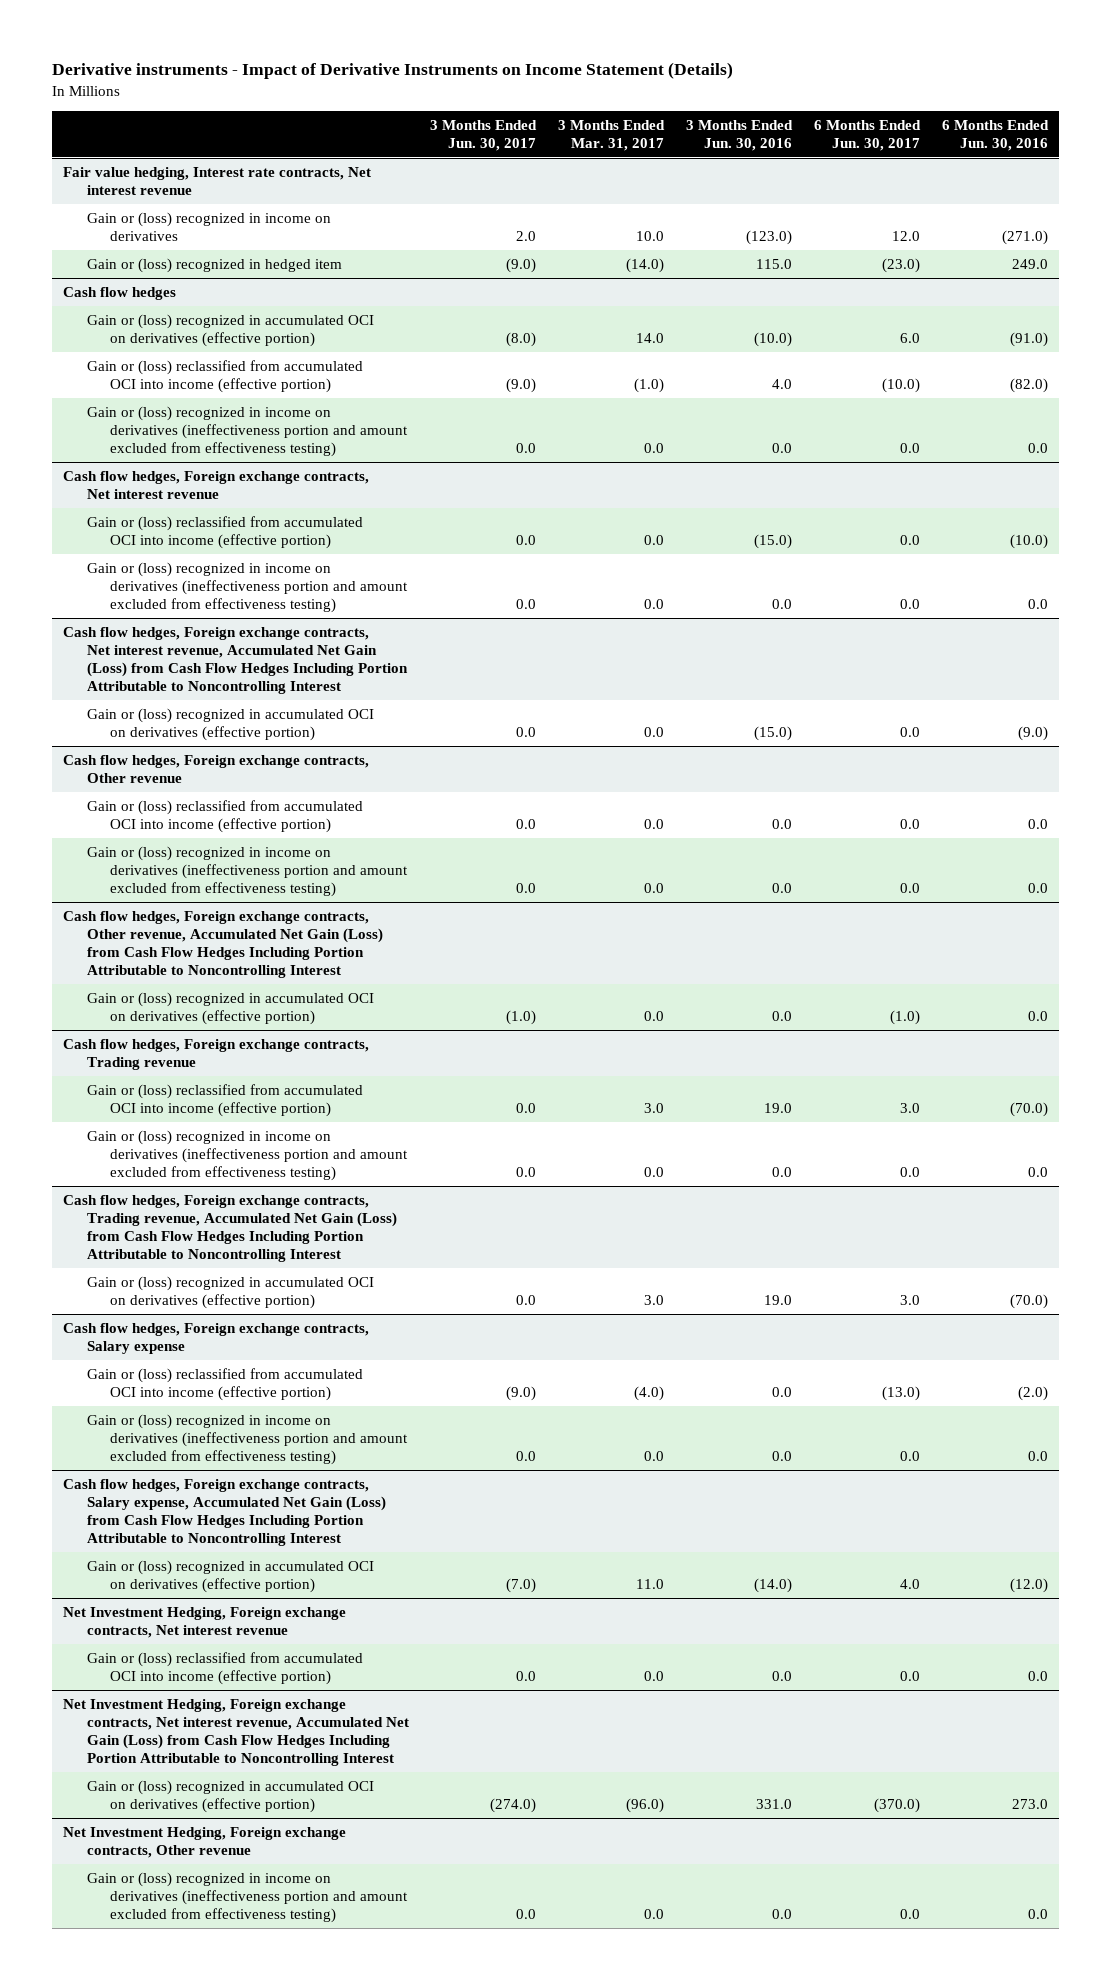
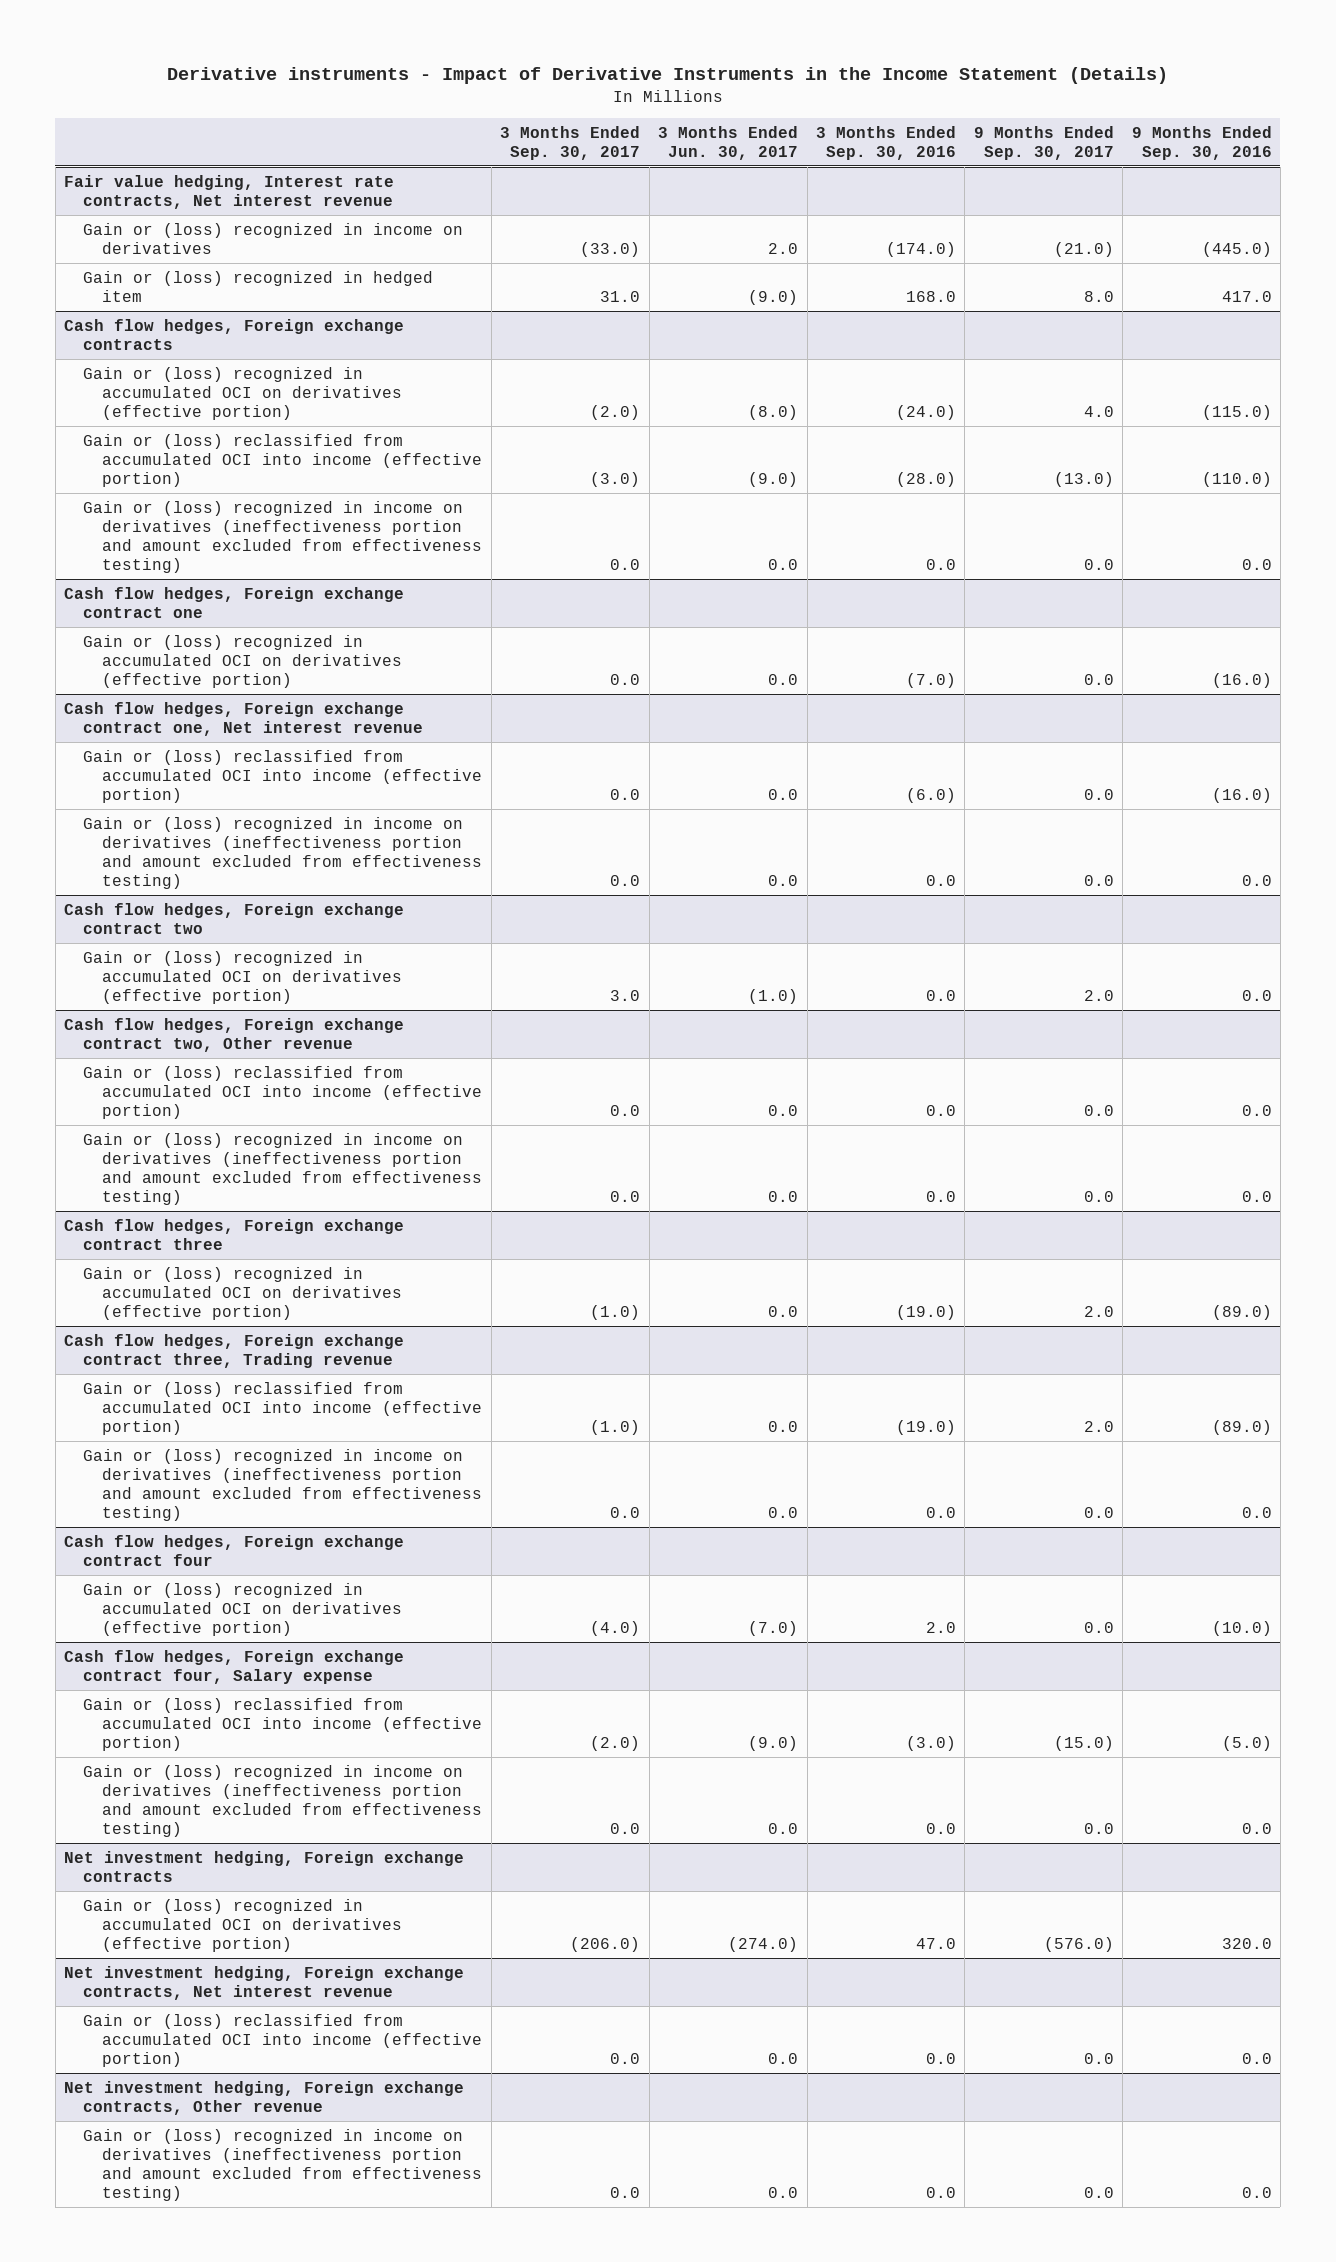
- Derivative instruments - Impact of Derivative Instruments on Income Statement (Details)
+ Derivative instruments - Impact of Derivative Instruments in the Income Statement (Details)
- | 3 Months Ended Jun. 30, 2017 | 3 Months Ended Mar. 31, 2017 | 3 Months Ended Jun. 30, 2016 | 6 Months Ended Jun. 30, 2017 | 6 Months Ended Jun. 30, 2016
+ | 3 Months Ended Sep. 30, 2017 | 3 Months Ended Jun. 30, 2017 | 3 Months Ended Sep. 30, 2016 | 9 Months Ended Sep. 30, 2017 | 9 Months Ended Sep. 30, 2016
- Cash flow hedges
+ Cash flow hedges, Foreign exchange contracts
- Cash flow hedges, Foreign exchange contracts, Net interest revenue
- Gain or (loss) reclassified from accumulated OCI into income (effective portion) | 0.0 | 0.0 | (15.0) | 0.0 | (10.0)
- Gain or (loss) recognized in income on derivatives (ineffectiveness portion and amount excluded from effectiveness testing) | 0.0 | 0.0 | 0.0 | 0.0 | 0.0
- Cash flow hedges, Foreign exchange contracts, Net interest revenue, Accumulated Net Gain (Loss) from Cash Flow Hedges Including Portion Attributable to Noncontrolling Interest
+ Cash flow hedges, Foreign exchange contract one
- Cash flow hedges, Foreign exchange contracts, Other revenue
+ Cash flow hedges, Foreign exchange contract one, Net interest revenue
- Cash flow hedges, Foreign exchange contracts, Other revenue, Accumulated Net Gain (Loss) from Cash Flow Hedges Including Portion Attributable to Noncontrolling Interest
+ Cash flow hedges, Foreign exchange contract two
- Cash flow hedges, Foreign exchange contracts, Trading revenue
+ Cash flow hedges, Foreign exchange contract two, Other revenue
- Cash flow hedges, Foreign exchange contracts, Trading revenue, Accumulated Net Gain (Loss) from Cash Flow Hedges Including Portion Attributable to Noncontrolling Interest
+ Cash flow hedges, Foreign exchange contract three
- Cash flow hedges, Foreign exchange contracts, Salary expense
- Gain or (loss) reclassified from accumulated OCI into income (effective portion) | (9.0) | (4.0) | 0.0 | (13.0) | (2.0)
+ Cash flow hedges, Foreign exchange contract three, Trading revenue
+ Gain or (loss) reclassified from accumulated OCI into income (effective portion) | (1.0) | 0.0 | (19.0) | 2.0 | (89.0)
- Cash flow hedges, Foreign exchange contracts, Salary expense, Accumulated Net Gain (Loss) from Cash Flow Hedges Including Portion Attributable to Noncontrolling Interest
+ Cash flow hedges, Foreign exchange contract four
- Net Investment Hedging, Foreign exchange contracts, Net interest revenue
- Gain or (loss) reclassified from accumulated OCI into income (effective portion) | 0.0 | 0.0 | 0.0 | 0.0 | 0.0
- Net Investment Hedging, Foreign exchange contracts, Net interest revenue, Accumulated Net Gain (Loss) from Cash Flow Hedges Including Portion Attributable to Noncontrolling Interest
+ Cash flow hedges, Foreign exchange contract four, Salary expense
+ Gain or (loss) reclassified from accumulated OCI into income (effective portion) | (2.0) | (9.0) | (3.0) | (15.0) | (5.0)
+ Gain or (loss) recognized in income on derivatives (ineffectiveness portion and amount excluded from effectiveness testing) | 0.0 | 0.0 | 0.0 | 0.0 | 0.0
+ Net investment hedging, Foreign exchange contracts
- Net Investment Hedging, Foreign exchange contracts, Other revenue
+ Net investment hedging, Foreign exchange contracts, Net interest revenue
+ Gain or (loss) reclassified from accumulated OCI into income (effective portion) | 0.0 | 0.0 | 0.0 | 0.0 | 0.0
+ Net investment hedging, Foreign exchange contracts, Other revenue

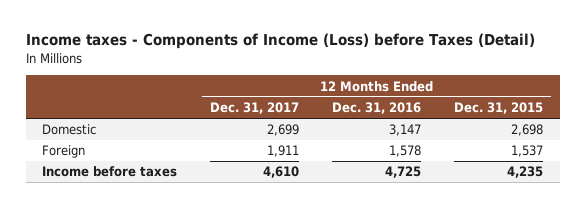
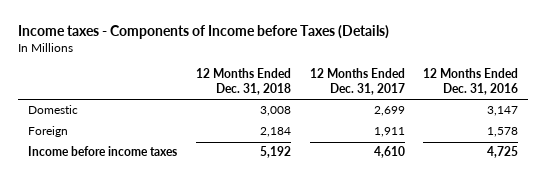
- Income taxes - Components of Income (Loss) before Taxes (Detail)
+ Income taxes - Components of Income before Taxes (Details)
- | 12 Months Ended Dec. 31, 2017 | 12 Months Ended Dec. 31, 2016 | 12 Months Ended Dec. 31, 2015
+ | 12 Months Ended Dec. 31, 2018 | 12 Months Ended Dec. 31, 2017 | 12 Months Ended Dec. 31, 2016
- Income before taxes | 4,610 | 4,725 | 4,235
+ Income before income taxes | 5,192 | 4,610 | 4,725

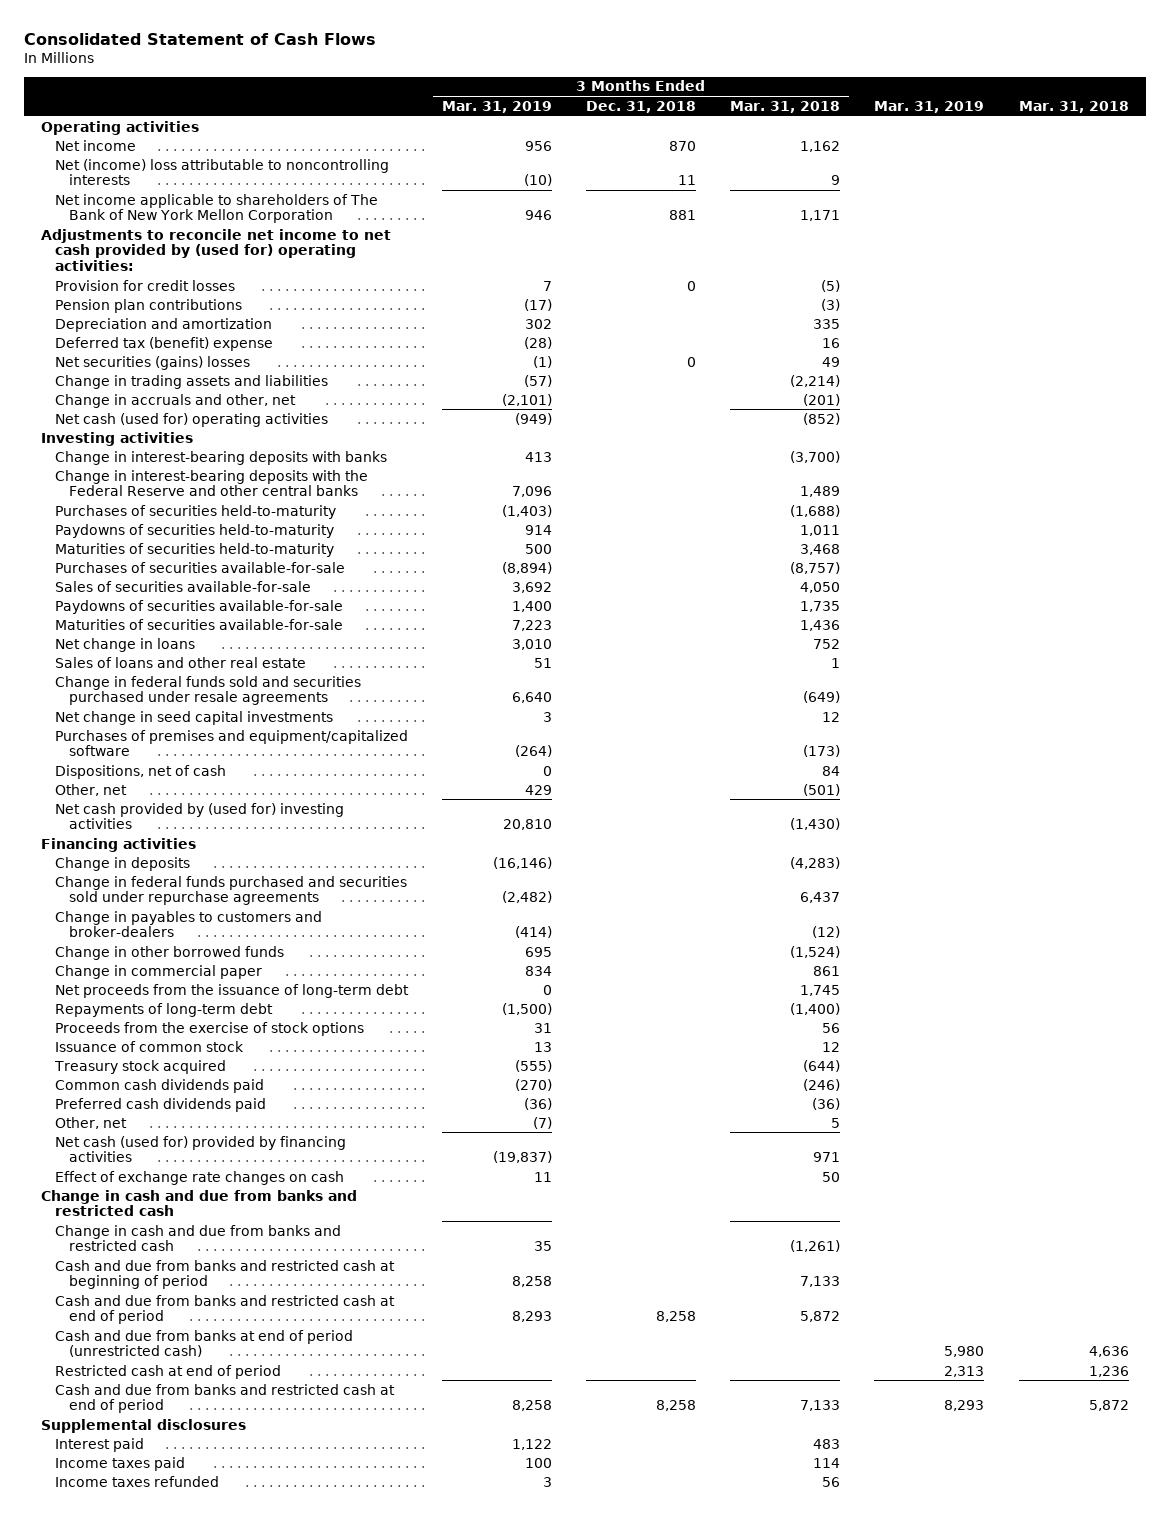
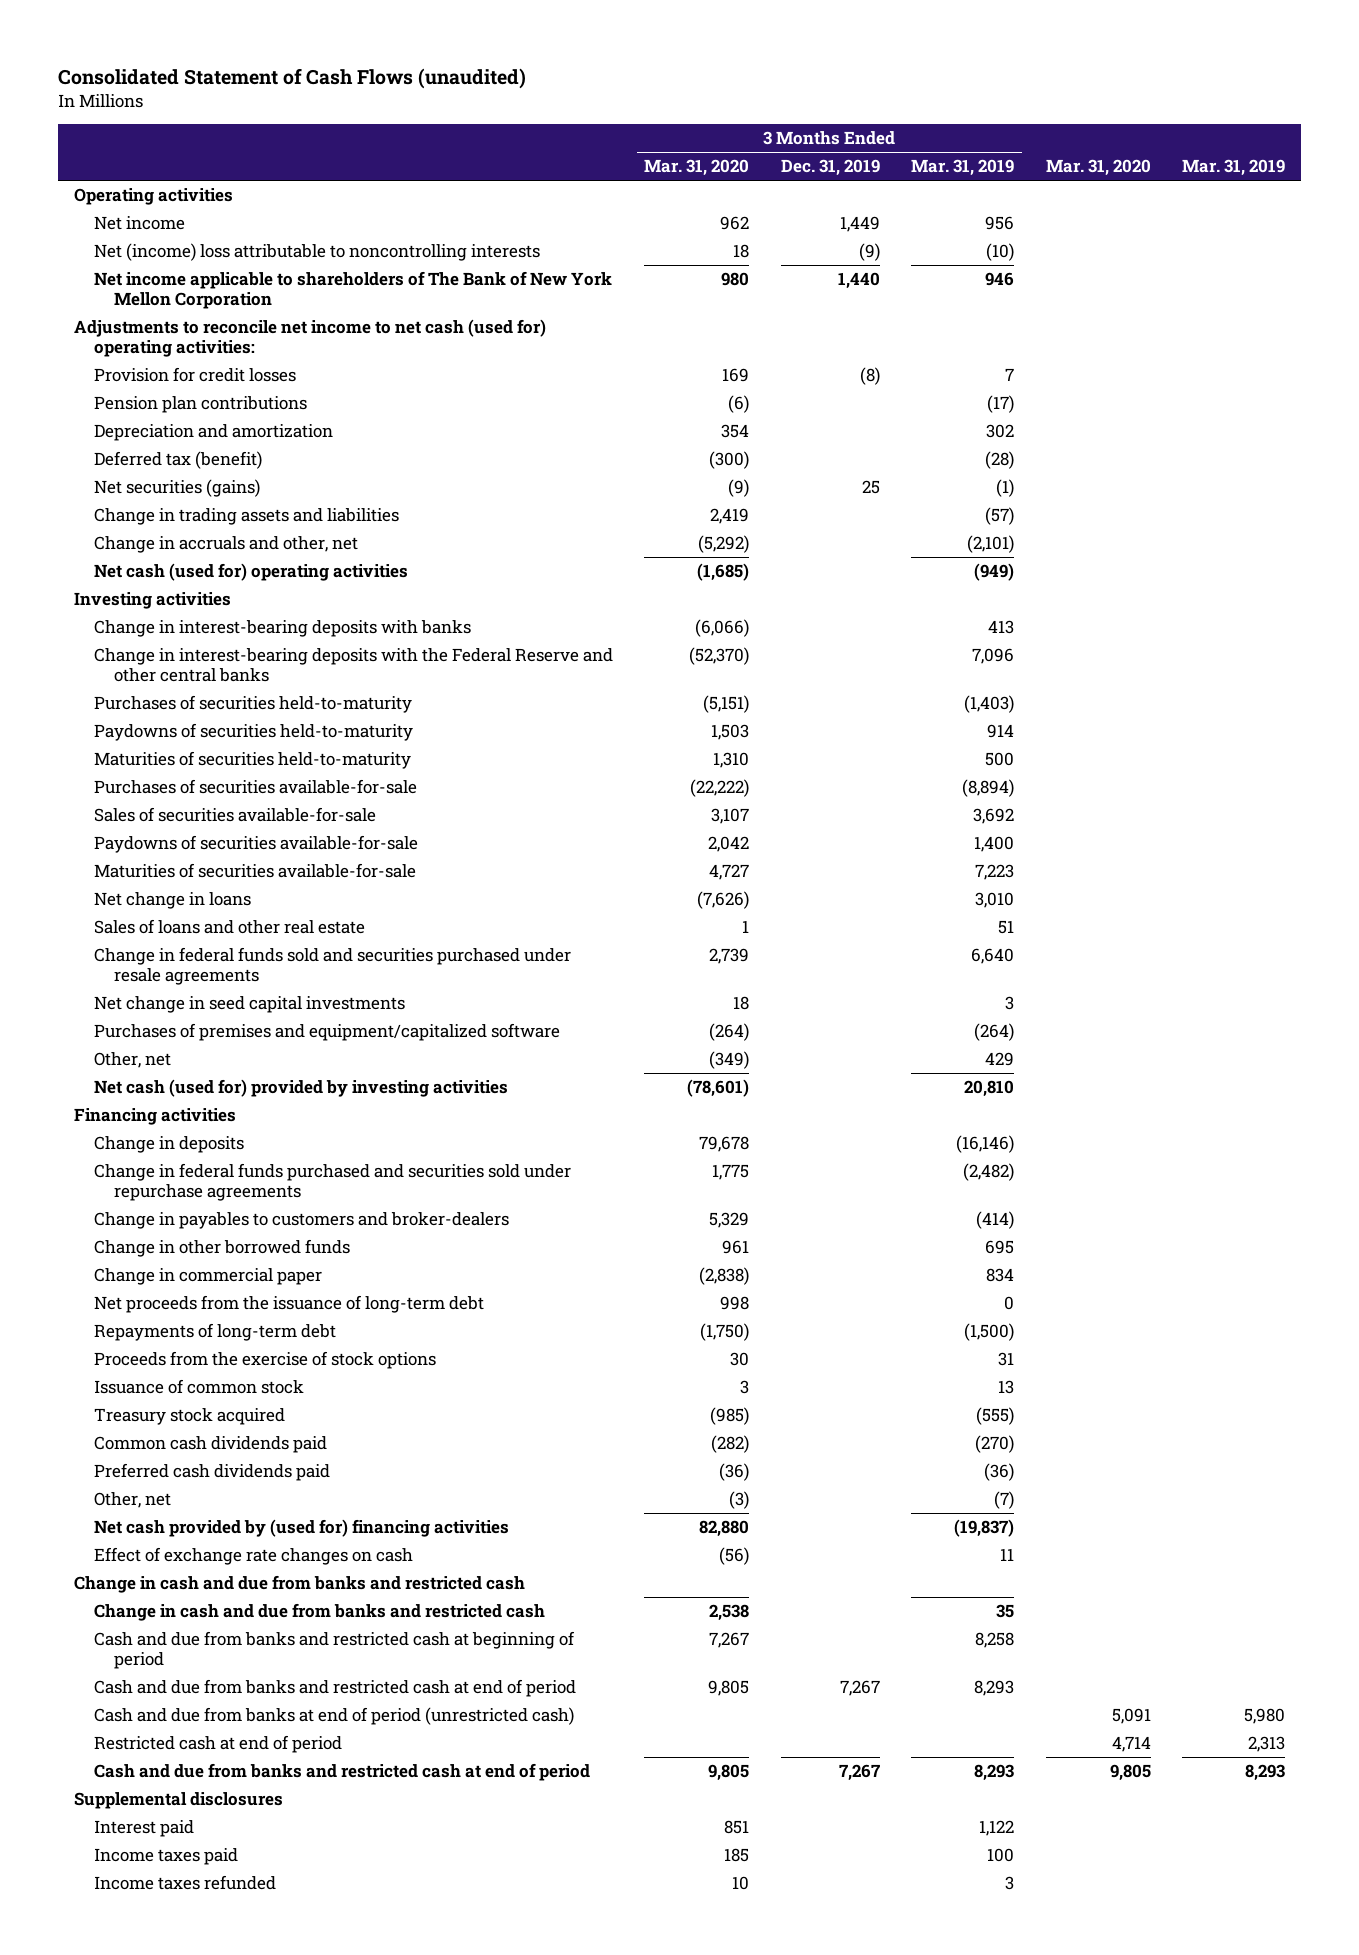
- Consolidated Statement of Cash Flows
+ Consolidated Statement of Cash Flows (unaudited)
- | 3 Months Ended Mar. 31, 2019 | 3 Months Ended Dec. 31, 2018 | 3 Months Ended Mar. 31, 2018 | Mar. 31, 2019 | Mar. 31, 2018
+ | 3 Months Ended Mar. 31, 2020 | 3 Months Ended Dec. 31, 2019 | 3 Months Ended Mar. 31, 2019 | Mar. 31, 2020 | Mar. 31, 2019
- Adjustments to reconcile net income to net cash provided by (used for) operating activities:
+ Adjustments to reconcile net income to net cash (used for) operating activities:
- Deferred tax (benefit) expense | (28) | | 16 | |
- Net securities (gains) losses | (1) | 0 | 49 | |
+ Deferred tax (benefit) | (300) | | (28) | |
+ Net securities (gains) | (9) | 25 | (1) | |
- Dispositions, net of cash | 0 | | 84 | |
- Net cash provided by (used for) investing activities | 20,810 | | (1,430) | |
+ Net cash (used for) provided by investing activities | (78,601) | | 20,810 | |
- Net cash (used for) provided by financing activities | (19,837) | | 971 | |
+ Net cash provided by (used for) financing activities | 82,880 | | (19,837) | |
- Cash and due from banks and restricted cash at end of period | 8,258 | 8,258 | 7,133 | 8,293 | 5,872
+ Cash and due from banks and restricted cash at end of period | 9,805 | 7,267 | 8,293 | 9,805 | 8,293

